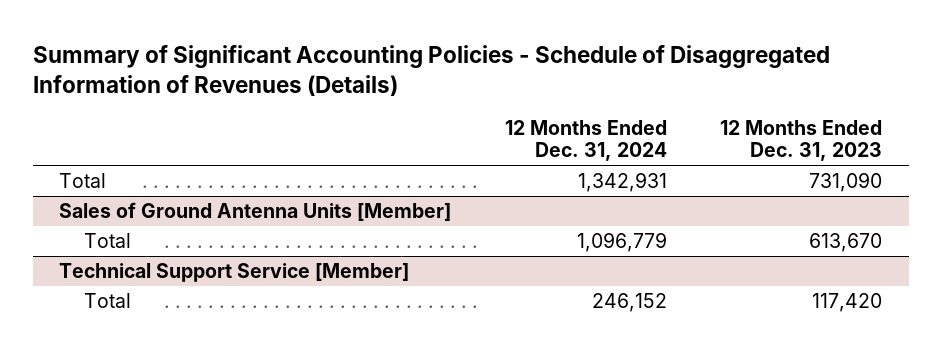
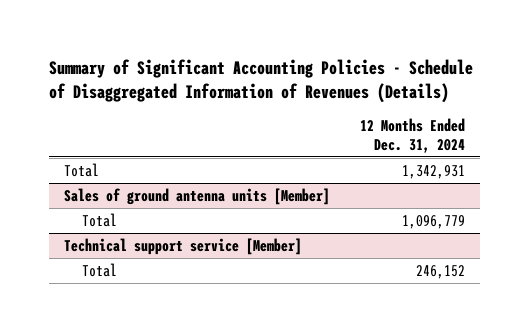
- | 12 Months Ended Dec. 31, 2024 | 12 Months Ended Dec. 31, 2023
+ | 12 Months Ended Dec. 31, 2024
- Sales of Ground Antenna Units [Member]
+ Sales of ground antenna units [Member]
- Technical Support Service [Member]
+ Technical support service [Member]

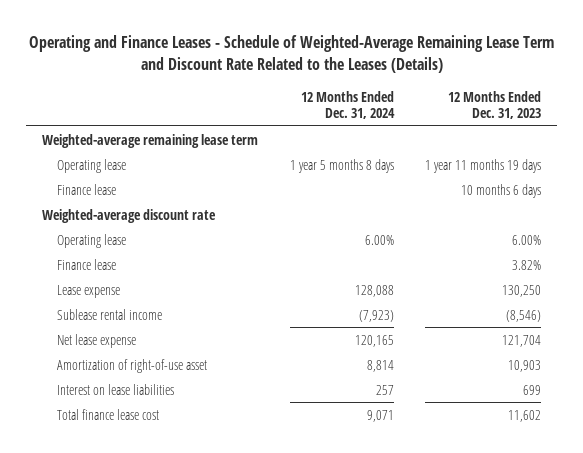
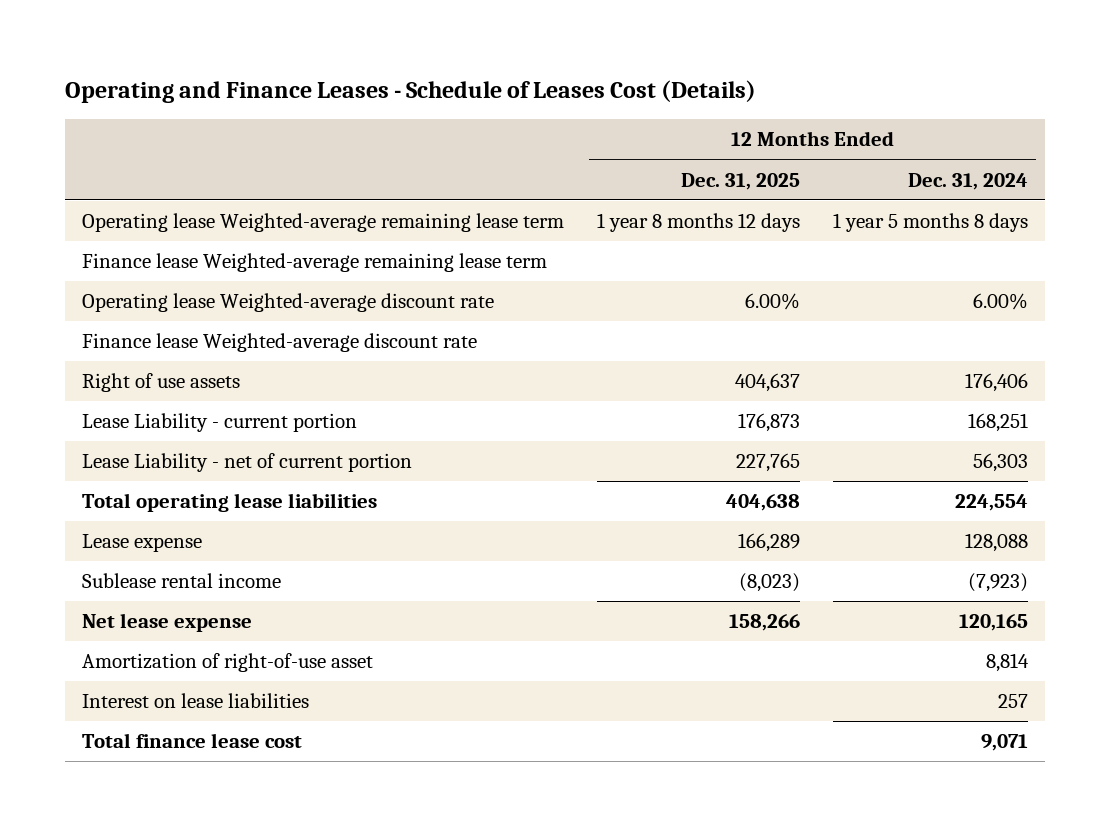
- Operating and Finance Leases - Schedule of Weighted-Average Remaining Lease Term and Discount Rate Related to the Leases (Details)
+ Operating and Finance Leases - Schedule of Leases Cost (Details)
- | 12 Months Ended Dec. 31, 2024 | 12 Months Ended Dec. 31, 2023
+ | 12 Months Ended Dec. 31, 2025 | 12 Months Ended Dec. 31, 2024
- Weighted-average remaining lease term
- Operating lease | 1 year 5 months 8 days | 1 year 11 months 19 days
- Finance lease | | 10 months 6 days
- Weighted-average discount rate
- Operating lease | 6.00% | 6.00%
- Finance lease | | 3.82%
+ Operating lease Weighted-average remaining lease term | 1 year 8 months 12 days | 1 year 5 months 8 days
+ Finance lease Weighted-average remaining lease term
+ Operating lease Weighted-average discount rate | 6.00% | 6.00%
+ Finance lease Weighted-average discount rate
+ Right of use assets | 404,637 | 176,406
+ Lease Liability - current portion | 176,873 | 168,251
+ Lease Liability - net of current portion | 227,765 | 56,303
+ Total operating lease liabilities | 404,638 | 224,554

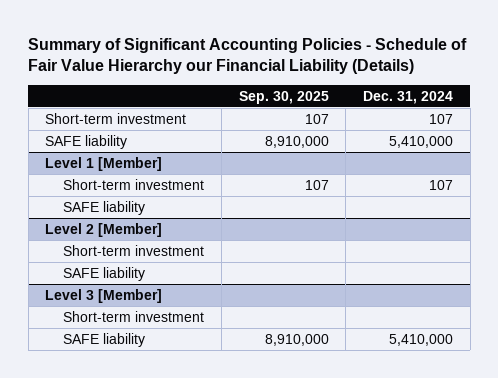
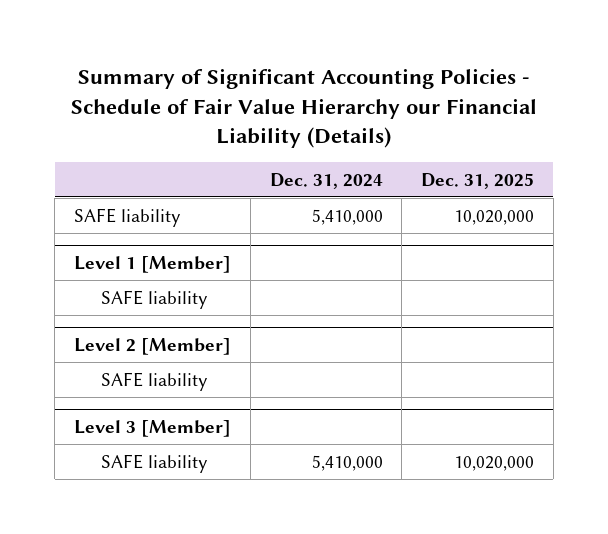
- | Sep. 30, 2025 | Dec. 31, 2024
+ | Dec. 31, 2024 | Dec. 31, 2025
- Short-term investment | 107 | 107
@ Level 1 [Member]
- Short-term investment | 107 | 107
@ Level 2 [Member]
- Short-term investment
@ Level 3 [Member]
- Short-term investment

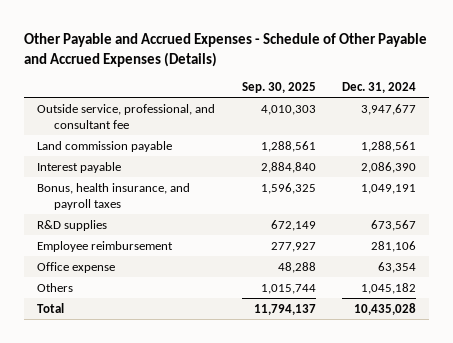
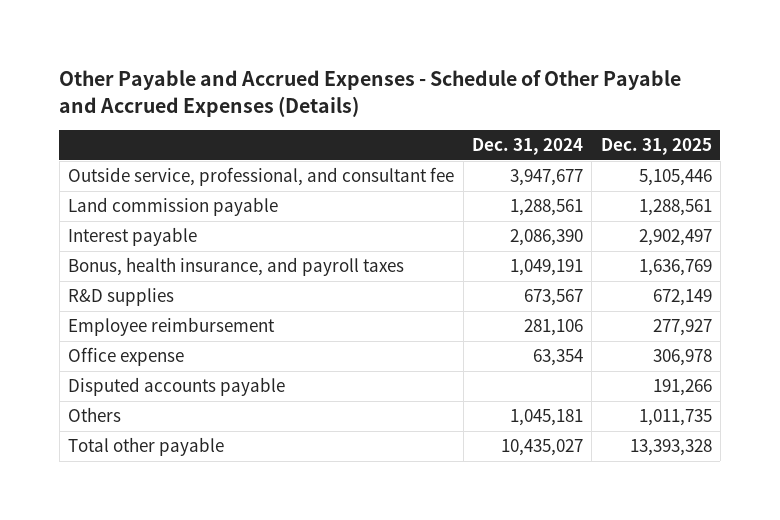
- | Sep. 30, 2025 | Dec. 31, 2024
+ | Dec. 31, 2024 | Dec. 31, 2025
- Others | 1,015,744 | 1,045,182
- Total | 11,794,137 | 10,435,028
+ Disputed accounts payable | | 191,266
+ Others | 1,045,181 | 1,011,735
+ Total other payable | 10,435,027 | 13,393,328

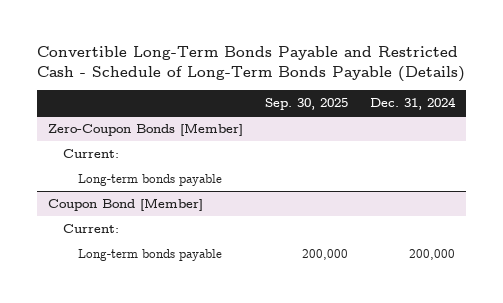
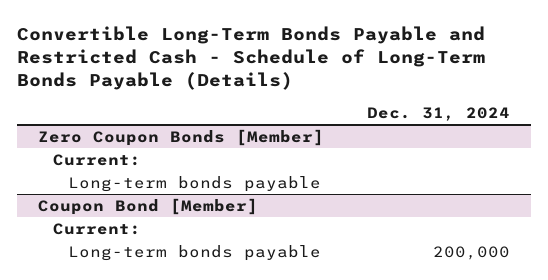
- | Sep. 30, 2025 | Dec. 31, 2024
+ | Dec. 31, 2024
- Zero-Coupon Bonds [Member]
+ Zero Coupon Bonds [Member]

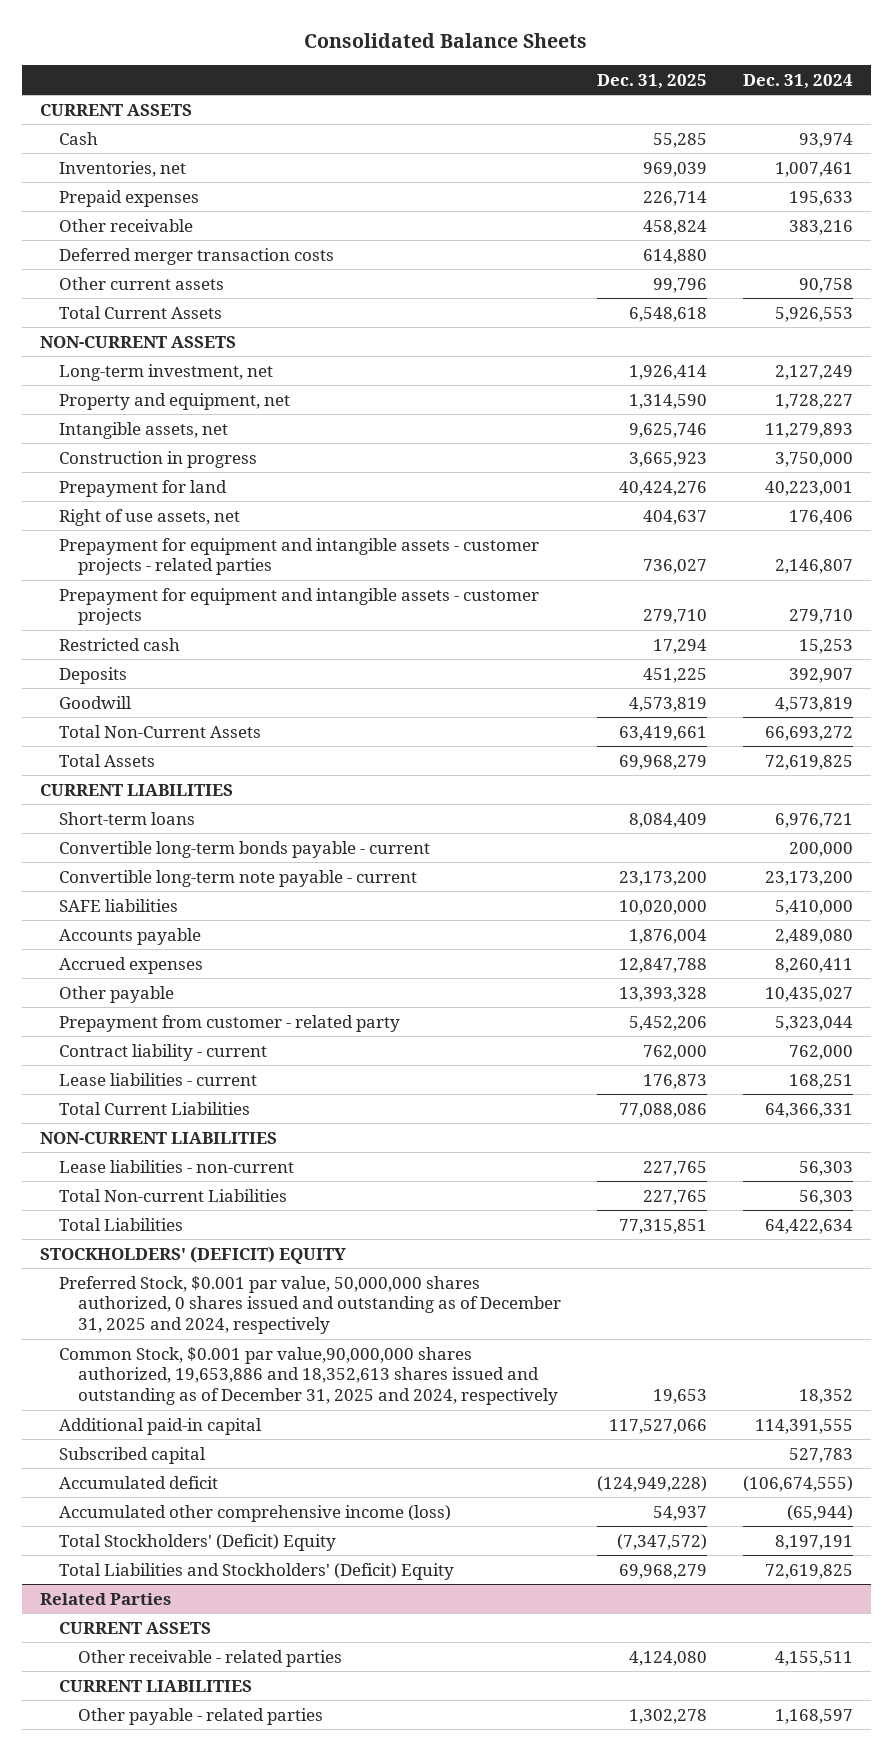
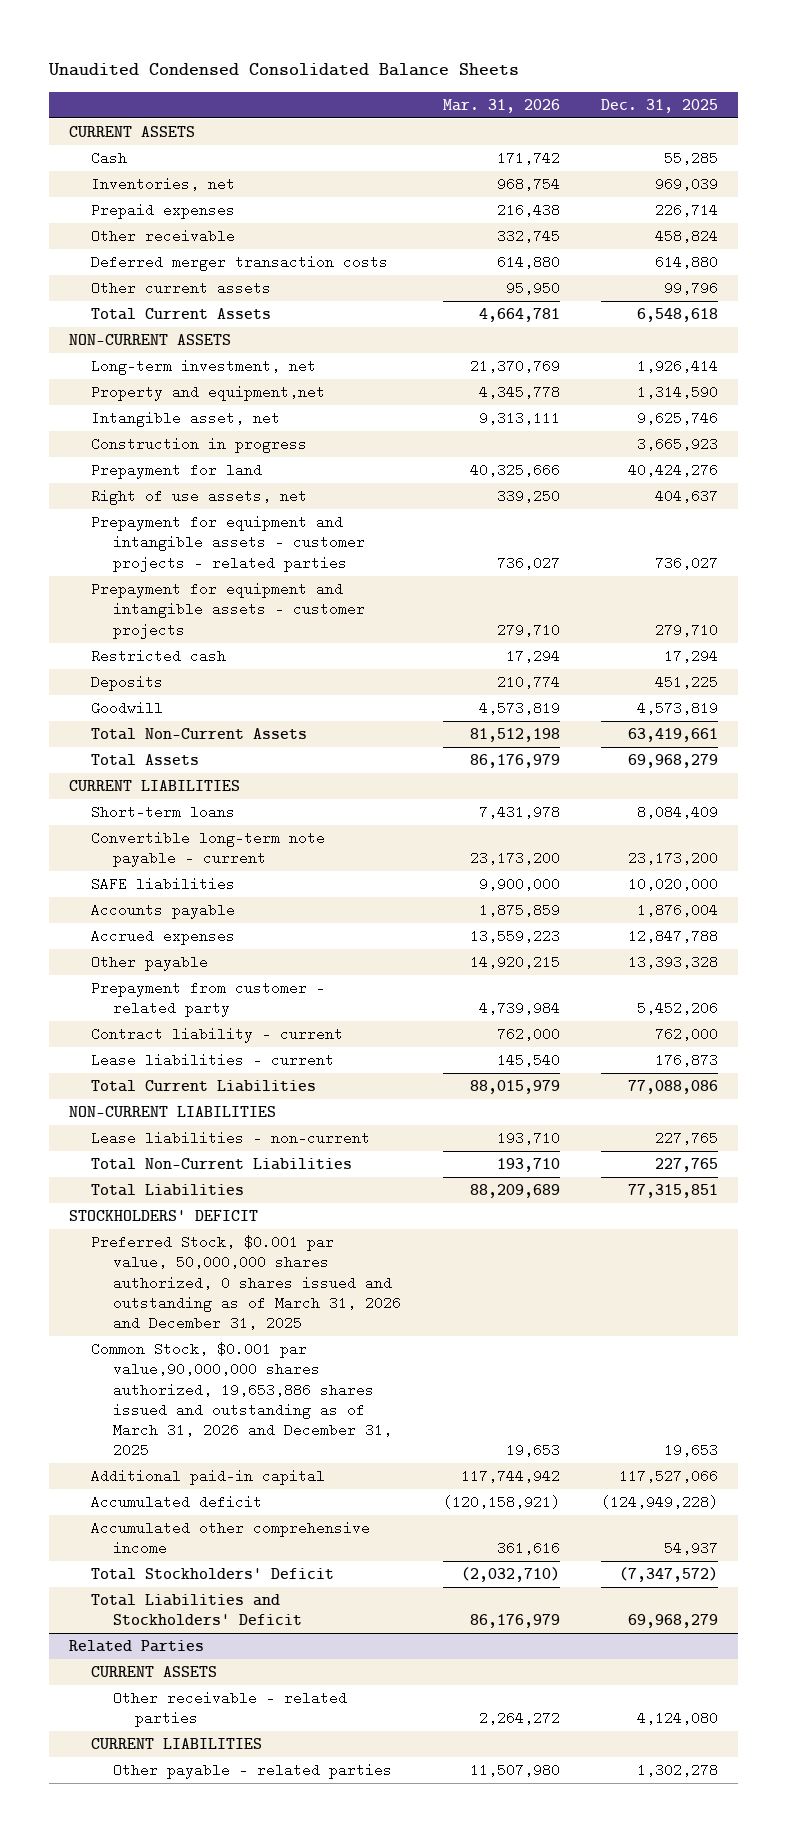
- Consolidated Balance Sheets
+ Unaudited Condensed Consolidated Balance Sheets
- | Dec. 31, 2025 | Dec. 31, 2024
+ | Mar. 31, 2026 | Dec. 31, 2025
- Property and equipment, net | 1,314,590 | 1,728,227
- Intangible assets, net | 9,625,746 | 11,279,893
+ Property and equipment,net | 4,345,778 | 1,314,590
+ Intangible asset, net | 9,313,111 | 9,625,746
- Convertible long-term bonds payable - current | | 200,000
- Total Non-current Liabilities | 227,765 | 56,303
+ Total Non-Current Liabilities | 193,710 | 227,765
- STOCKHOLDERS' (DEFICIT) EQUITY
- Preferred Stock, $0.001 par value, 50,000,000 shares authorized, 0 shares issued and outstanding as of December 31, 2025 and 2024, respectively
- Common Stock, $0.001 par value,90,000,000 shares authorized, 19,653,886 and 18,352,613 shares issued and outstanding as of December 31, 2025 and 2024, respectively | 19,653 | 18,352
+ STOCKHOLDERS' DEFICIT
+ Preferred Stock, $0.001 par value, 50,000,000 shares authorized, 0 shares issued and outstanding as of March 31, 2026 and December 31, 2025
+ Common Stock, $0.001 par value,90,000,000 shares authorized, 19,653,886 shares issued and outstanding as of March 31, 2026 and December 31, 2025 | 19,653 | 19,653
- Subscribed capital | | 527,783
- Accumulated other comprehensive income (loss) | 54,937 | (65,944)
- Total Stockholders' (Deficit) Equity | (7,347,572) | 8,197,191
- Total Liabilities and Stockholders' (Deficit) Equity | 69,968,279 | 72,619,825
+ Accumulated other comprehensive income | 361,616 | 54,937
+ Total Stockholders' Deficit | (2,032,710) | (7,347,572)
+ Total Liabilities and Stockholders' Deficit | 86,176,979 | 69,968,279

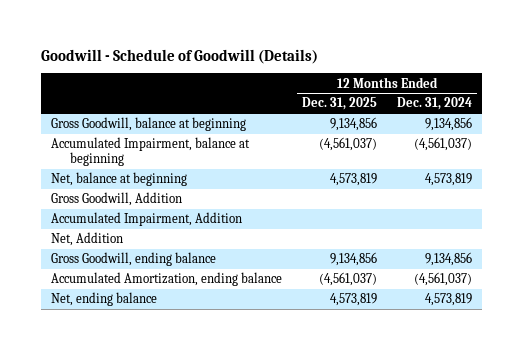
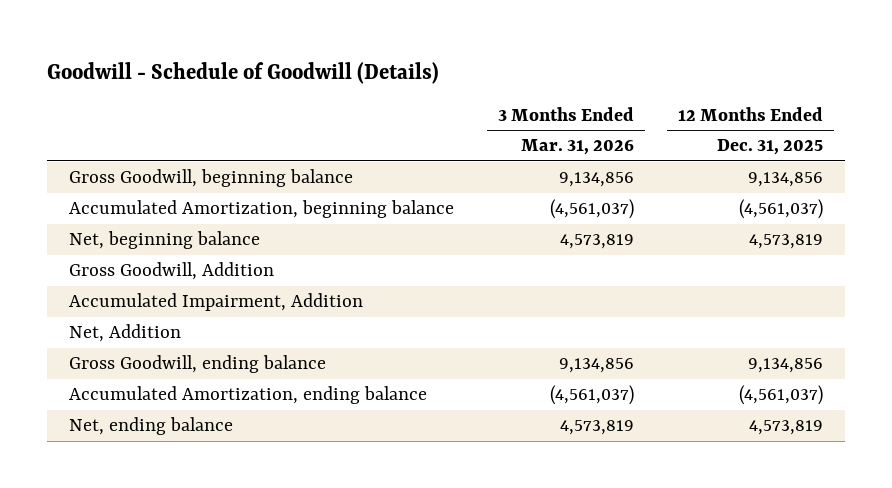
- | 12 Months Ended Dec. 31, 2025 | 12 Months Ended Dec. 31, 2024
+ | 3 Months Ended Mar. 31, 2026 | 12 Months Ended Dec. 31, 2025
- Gross Goodwill, balance at beginning | 9,134,856 | 9,134,856
- Accumulated Impairment, balance at beginning | (4,561,037) | (4,561,037)
- Net, balance at beginning | 4,573,819 | 4,573,819
+ Gross Goodwill, beginning balance | 9,134,856 | 9,134,856
+ Accumulated Amortization, beginning balance | (4,561,037) | (4,561,037)
+ Net, beginning balance | 4,573,819 | 4,573,819

